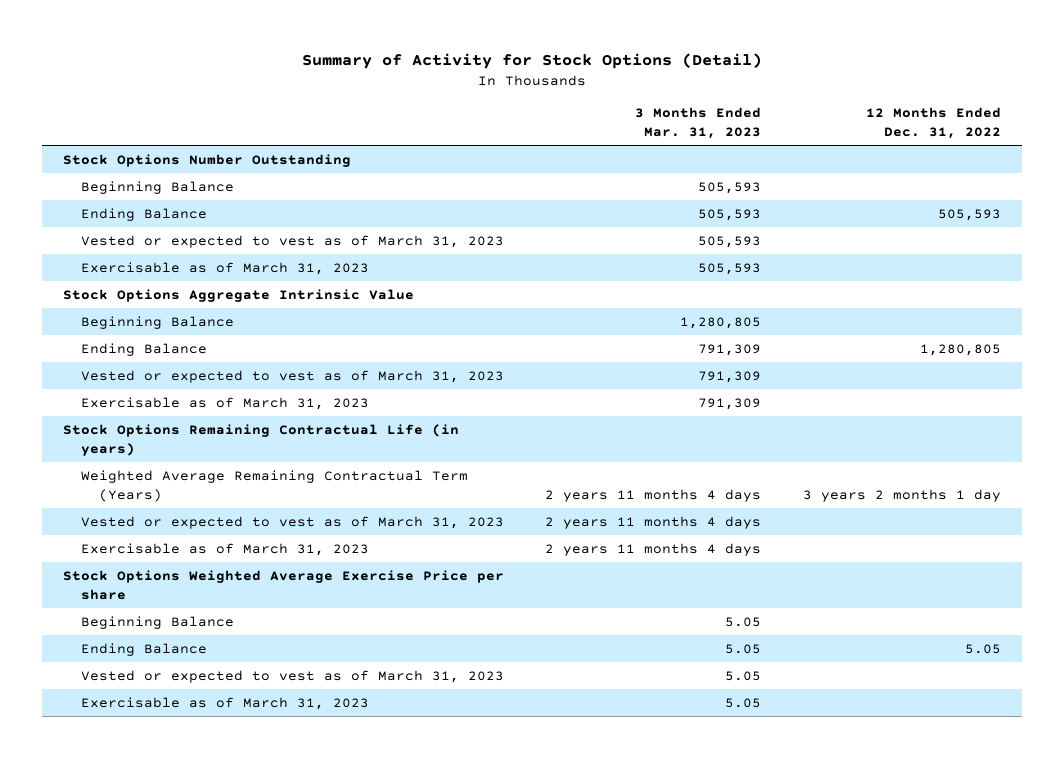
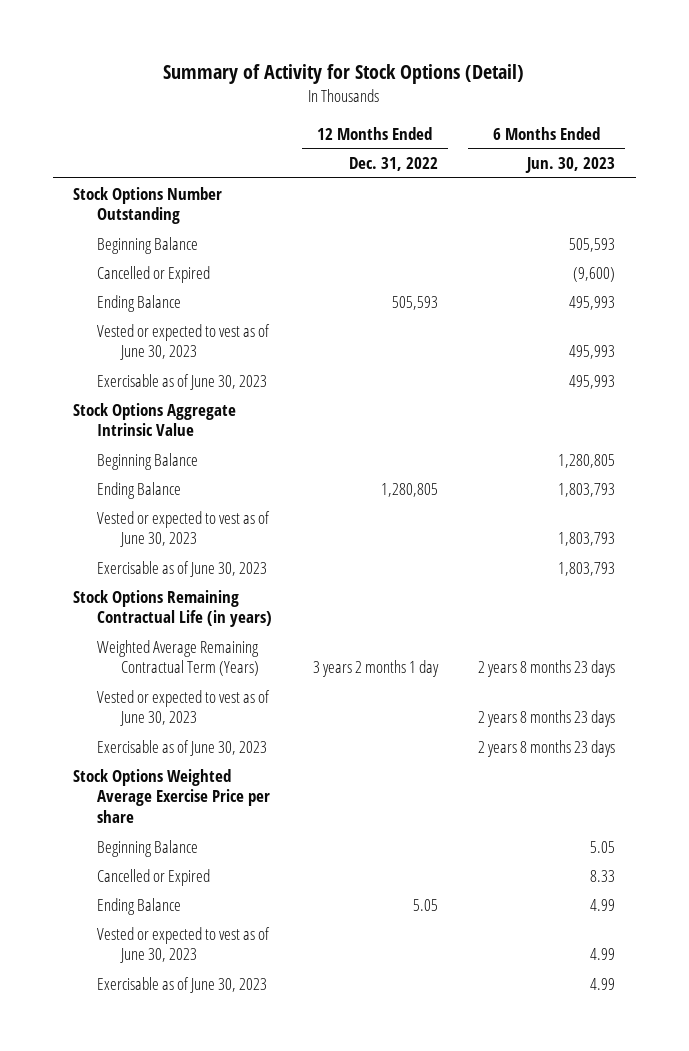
- | 3 Months Ended Mar. 31, 2023 | 12 Months Ended Dec. 31, 2022
+ | 12 Months Ended Dec. 31, 2022 | 6 Months Ended Jun. 30, 2023
+ Cancelled or Expired | | (9,600)
- Vested or expected to vest as of March 31, 2023 | 505,593 |
- Exercisable as of March 31, 2023 | 505,593 |
+ Vested or expected to vest as of June 30, 2023 | | 495,993
+ Exercisable as of June 30, 2023 | | 495,993
- Vested or expected to vest as of March 31, 2023 | 791,309 |
- Exercisable as of March 31, 2023 | 791,309 |
+ Vested or expected to vest as of June 30, 2023 | | 1,803,793
+ Exercisable as of June 30, 2023 | | 1,803,793
- Vested or expected to vest as of March 31, 2023 | 2 years 11 months 4 days |
- Exercisable as of March 31, 2023 | 2 years 11 months 4 days |
+ Vested or expected to vest as of June 30, 2023 | | 2 years 8 months 23 days
+ Exercisable as of June 30, 2023 | | 2 years 8 months 23 days
+ Cancelled or Expired | | 8.33
- Vested or expected to vest as of March 31, 2023 | 5.05 |
- Exercisable as of March 31, 2023 | 5.05 |
+ Vested or expected to vest as of June 30, 2023 | | 4.99
+ Exercisable as of June 30, 2023 | | 4.99

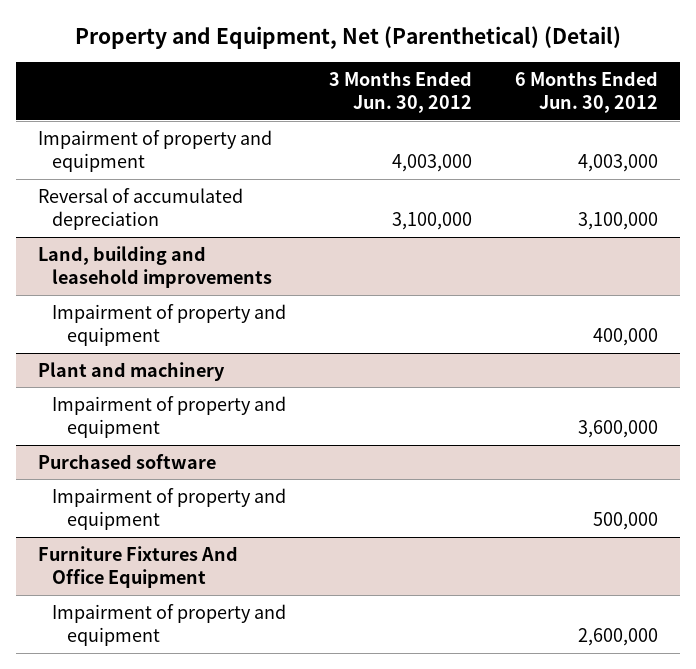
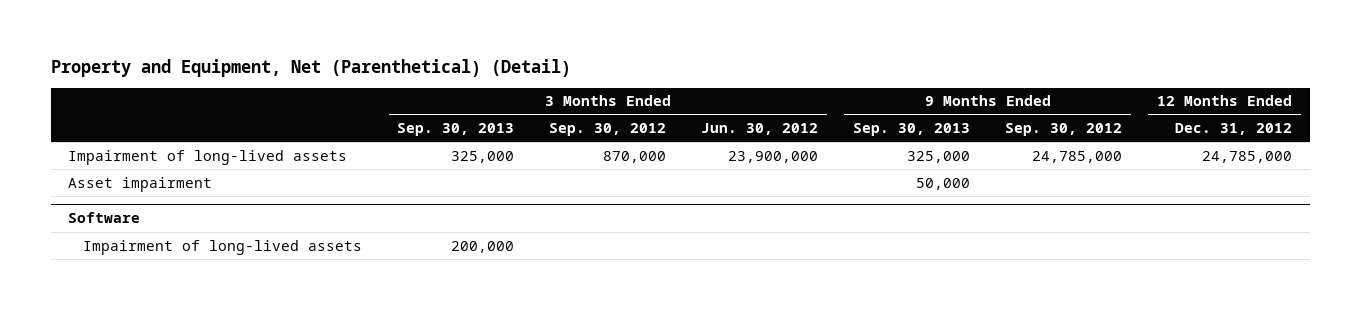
- | 3 Months Ended Jun. 30, 2012 | 6 Months Ended Jun. 30, 2012
+ | 3 Months Ended Sep. 30, 2013 | 3 Months Ended Sep. 30, 2012 | 3 Months Ended Jun. 30, 2012 | 9 Months Ended Sep. 30, 2013 | 9 Months Ended Sep. 30, 2012 | 12 Months Ended Dec. 31, 2012
- Impairment of property and equipment | 4,003,000 | 4,003,000
- Reversal of accumulated depreciation | 3,100,000 | 3,100,000
- Land, building and leasehold improvements
- Impairment of property and equipment | | 400,000
- Plant and machinery
- Impairment of property and equipment | | 3,600,000
- Purchased software
- Impairment of property and equipment | | 500,000
- Furniture Fixtures And Office Equipment
- Impairment of property and equipment | | 2,600,000
+ Impairment of long-lived assets | 325,000 | 870,000 | 23,900,000 | 325,000 | 24,785,000 | 24,785,000
+ Asset impairment | | | | 50,000 | |
+ Software
+ Impairment of long-lived assets | 200,000 | | | | |

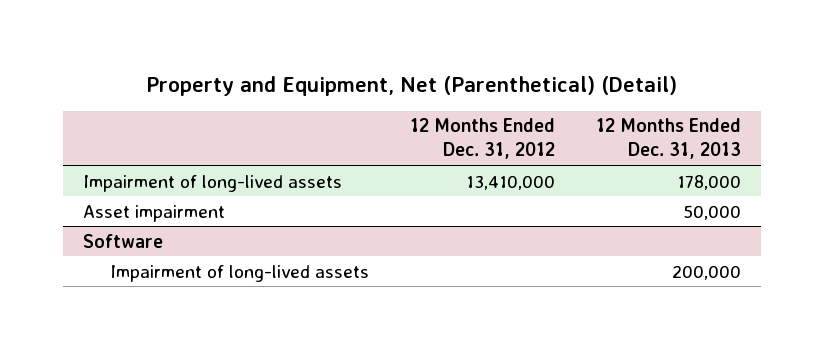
- | 3 Months Ended Sep. 30, 2013 | 3 Months Ended Sep. 30, 2012 | 3 Months Ended Jun. 30, 2012 | 9 Months Ended Sep. 30, 2013 | 9 Months Ended Sep. 30, 2012 | 12 Months Ended Dec. 31, 2012
+ | 12 Months Ended Dec. 31, 2012 | 12 Months Ended Dec. 31, 2013
- Impairment of long-lived assets | 325,000 | 870,000 | 23,900,000 | 325,000 | 24,785,000 | 24,785,000
+ Impairment of long-lived assets | 13,410,000 | 178,000

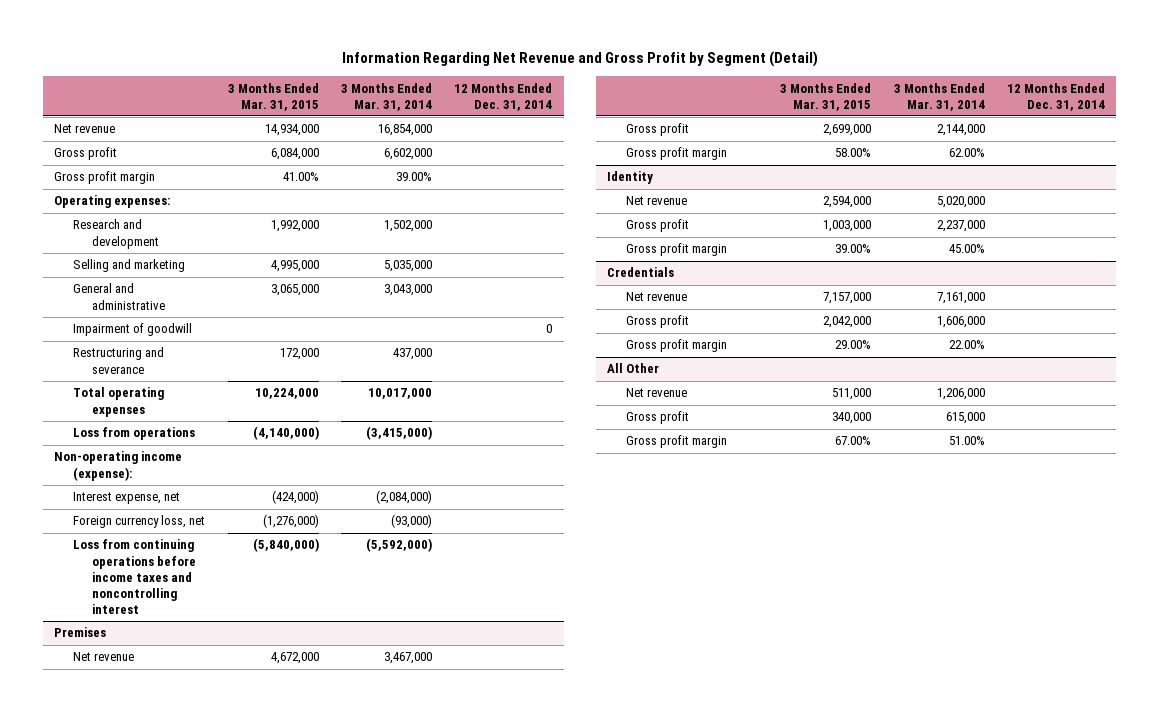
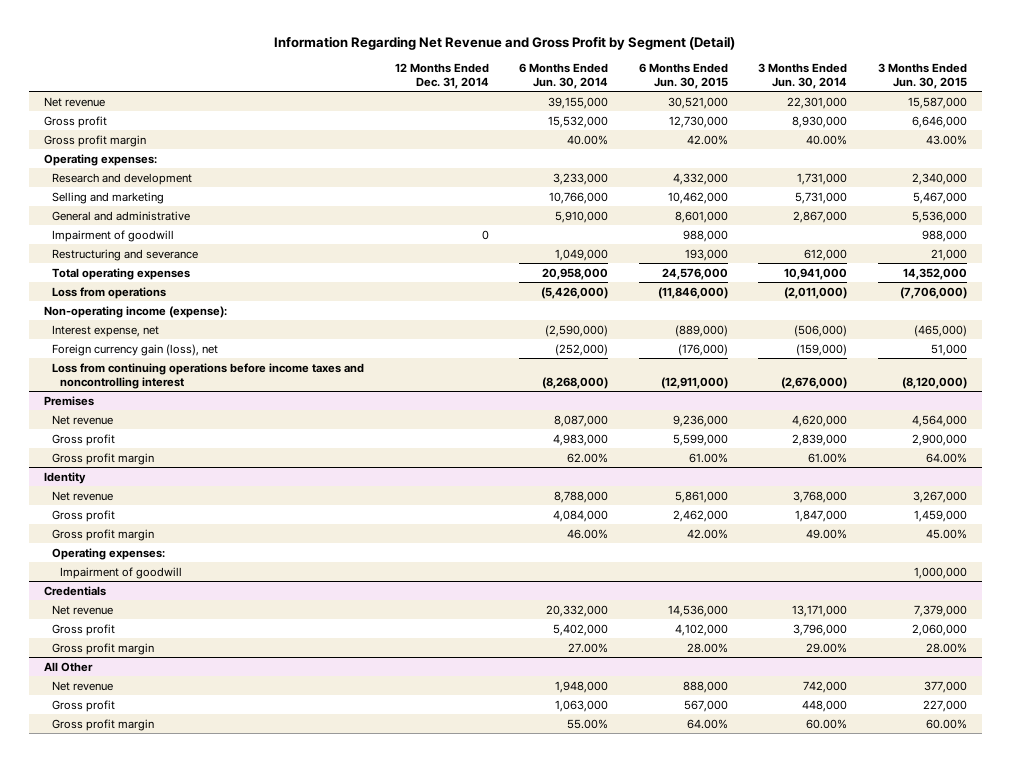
- | 3 Months Ended Mar. 31, 2015 | 3 Months Ended Mar. 31, 2014 | 12 Months Ended Dec. 31, 2014
+ | 12 Months Ended Dec. 31, 2014 | 6 Months Ended Jun. 30, 2014 | 6 Months Ended Jun. 30, 2015 | 3 Months Ended Jun. 30, 2014 | 3 Months Ended Jun. 30, 2015
- Foreign currency loss, net | (1,276,000) | (93,000) |
+ Foreign currency gain (loss), net | | (252,000) | (176,000) | (159,000) | 51,000
@ Identity
+ Operating expenses:
+ Impairment of goodwill | | | | | 1,000,000

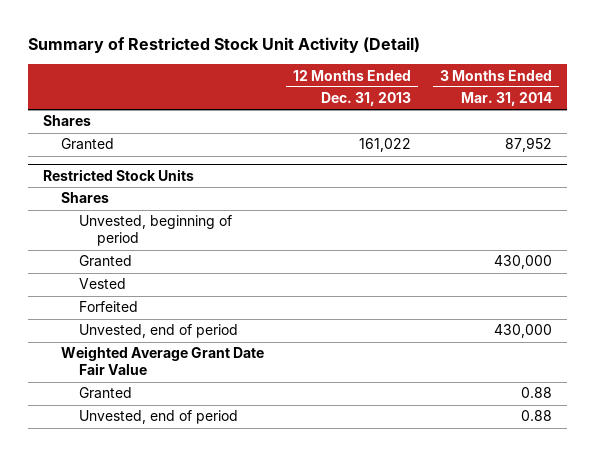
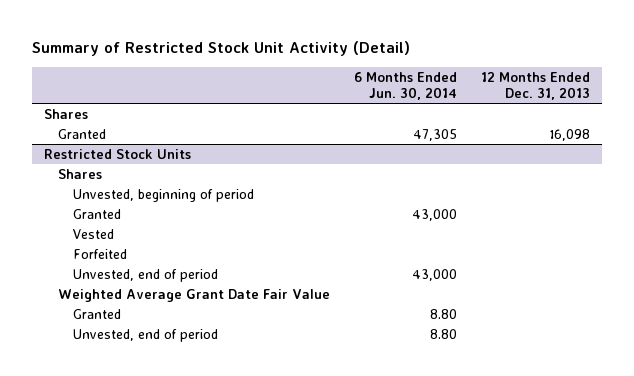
- | 12 Months Ended Dec. 31, 2013 | 3 Months Ended Mar. 31, 2014
+ | 6 Months Ended Jun. 30, 2014 | 12 Months Ended Dec. 31, 2013
- Granted | 161,022 | 87,952
+ Granted | 47,305 | 16,098

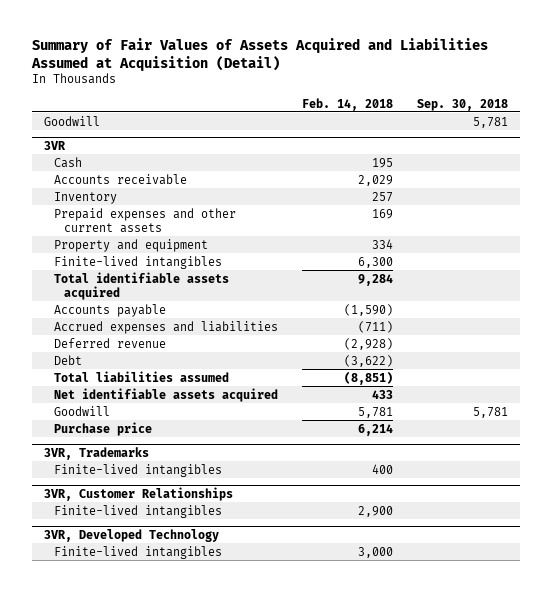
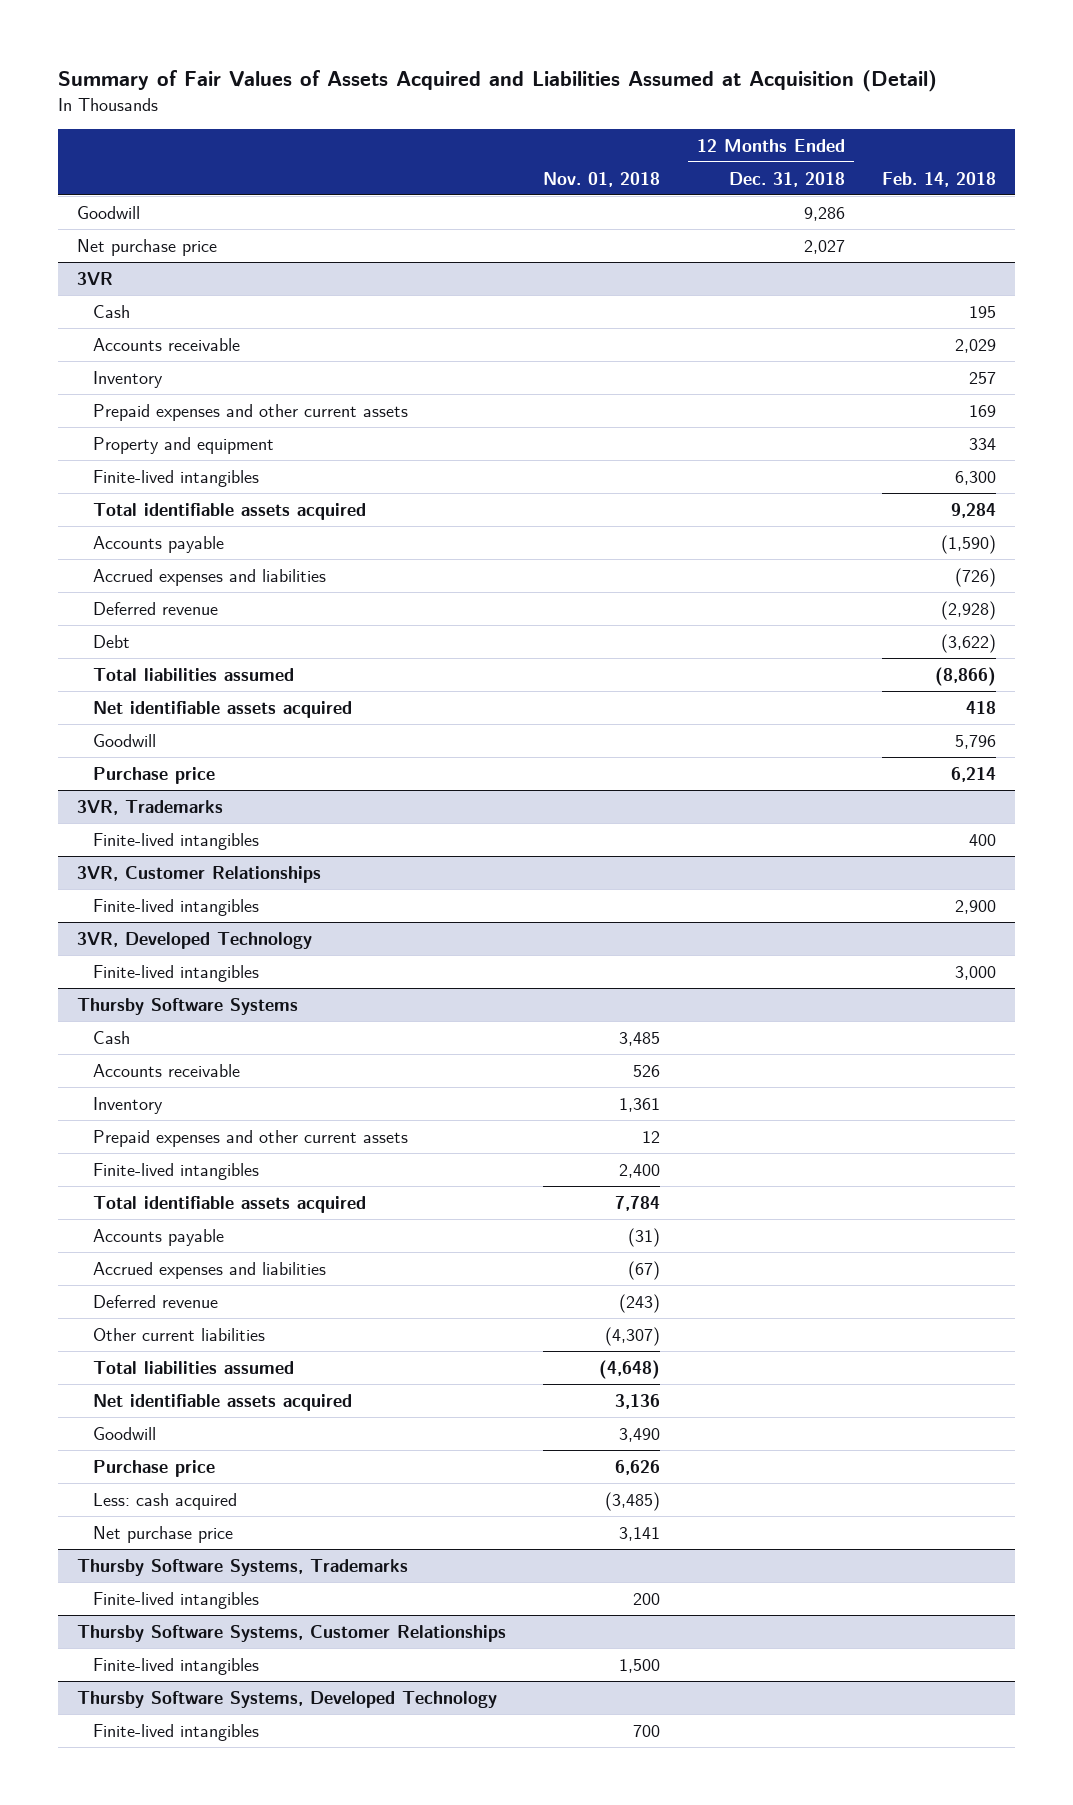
- | Feb. 14, 2018 | Sep. 30, 2018
+ | Nov. 01, 2018 | 12 Months Ended Dec. 31, 2018 | Feb. 14, 2018
+ Net purchase price | | 2,027 |
@ 3VR
- Accrued expenses and liabilities | (711) |
+ Accrued expenses and liabilities | | | (726)
- Total liabilities assumed | (8,851) |
- Net identifiable assets acquired | 433 |
- Goodwill | 5,781 | 5,781
+ Total liabilities assumed | | | (8,866)
+ Net identifiable assets acquired | | | 418
+ Goodwill | | | 5,796
+ Thursby Software Systems
+ Cash | 3,485 | |
+ Accounts receivable | 526 | |
+ Inventory | 1,361 | |
+ Prepaid expenses and other current assets | 12 | |
+ Finite-lived intangibles | 2,400 | |
+ Total identifiable assets acquired | 7,784 | |
+ Accounts payable | (31) | |
+ Accrued expenses and liabilities | (67) | |
+ Deferred revenue | (243) | |
+ Other current liabilities | (4,307) | |
+ Total liabilities assumed | (4,648) | |
+ Net identifiable assets acquired | 3,136 | |
+ Goodwill | 3,490 | |
+ Purchase price | 6,626 | |
+ Less: cash acquired | (3,485) | |
+ Net purchase price | 3,141 | |
+ Thursby Software Systems, Trademarks
+ Finite-lived intangibles | 200 | |
+ Thursby Software Systems, Customer Relationships
+ Finite-lived intangibles | 1,500 | |
+ Thursby Software Systems, Developed Technology
+ Finite-lived intangibles | 700 | |

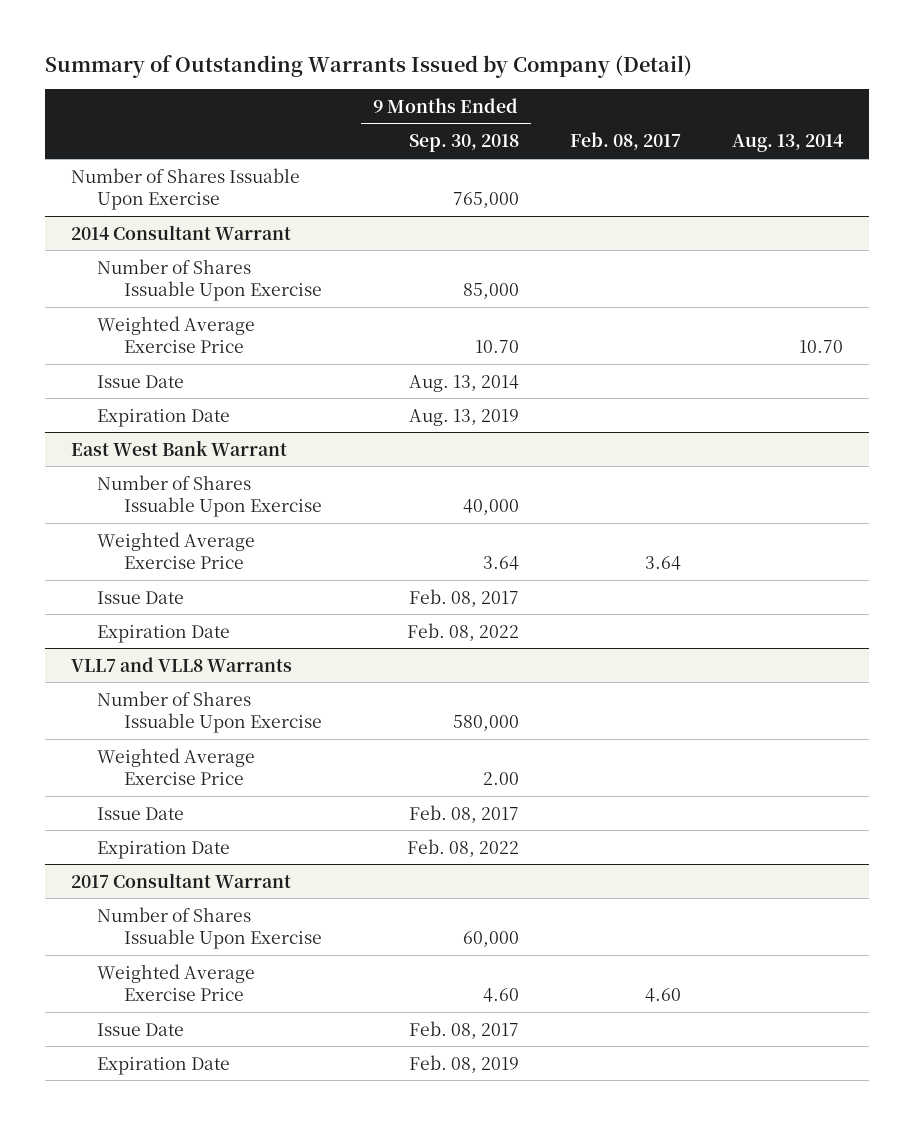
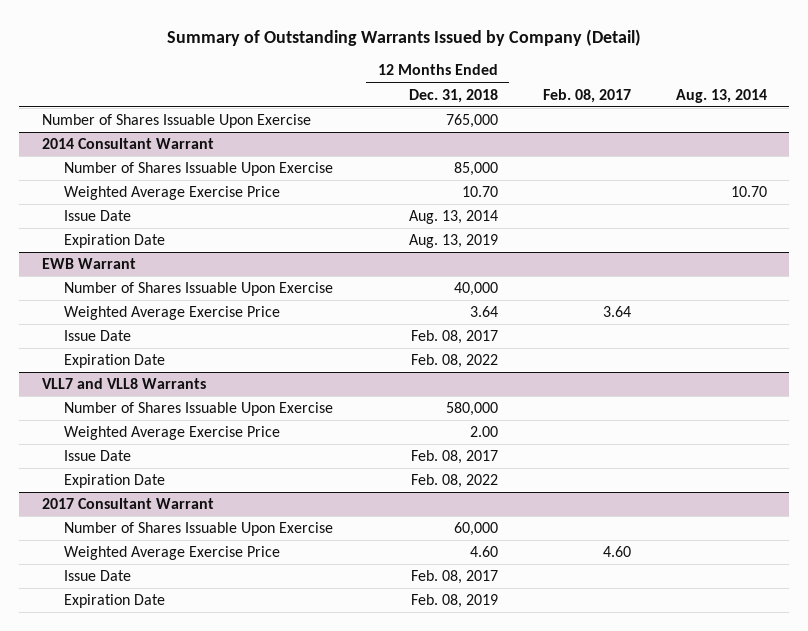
- | 9 Months Ended Sep. 30, 2018 | Feb. 08, 2017 | Aug. 13, 2014
+ | 12 Months Ended Dec. 31, 2018 | Feb. 08, 2017 | Aug. 13, 2014
- East West Bank Warrant
+ EWB Warrant

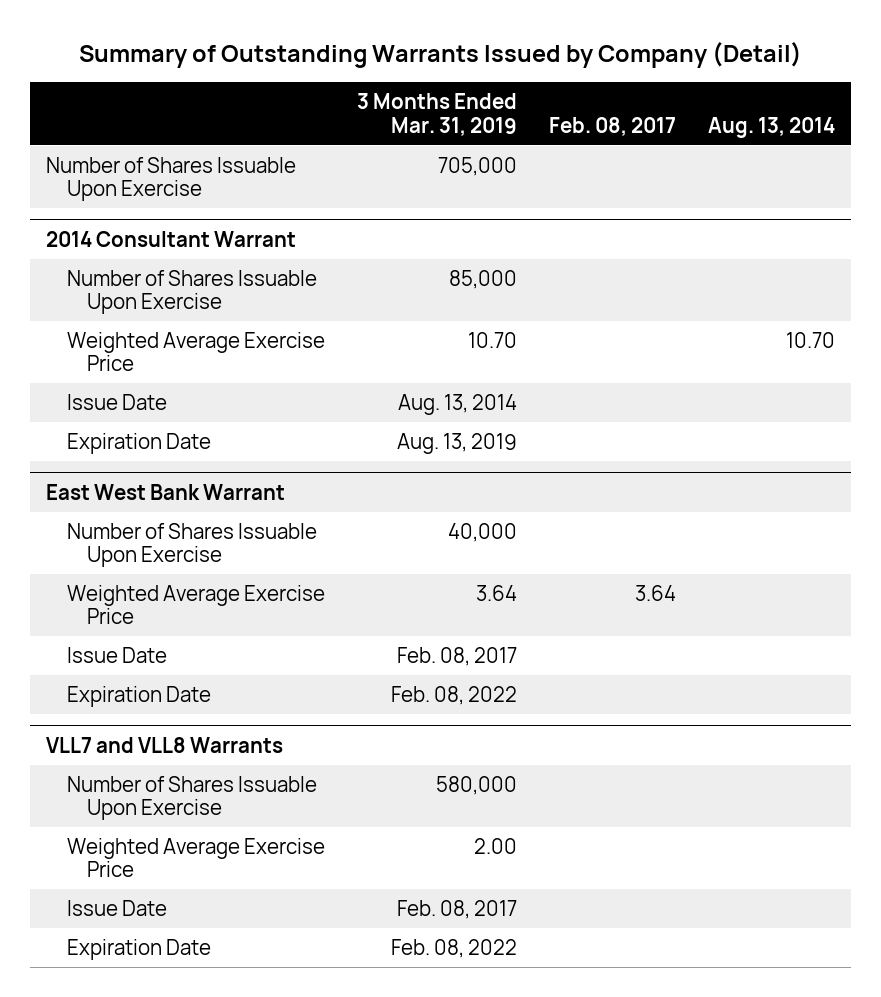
- | 12 Months Ended Dec. 31, 2018 | Feb. 08, 2017 | Aug. 13, 2014
+ | 3 Months Ended Mar. 31, 2019 | Feb. 08, 2017 | Aug. 13, 2014
- EWB Warrant
+ East West Bank Warrant
- 2017 Consultant Warrant
- Number of Shares Issuable Upon Exercise | 60,000 | |
- Weighted Average Exercise Price | 4.60 | 4.60 |
- Issue Date | Feb. 08, 2017 | |
- Expiration Date | Feb. 08, 2019 | |

